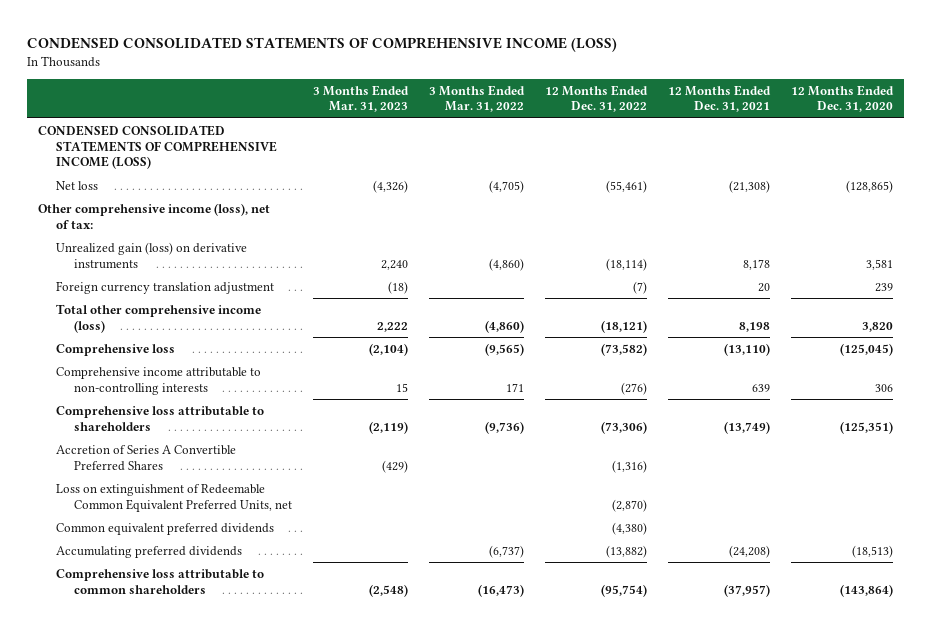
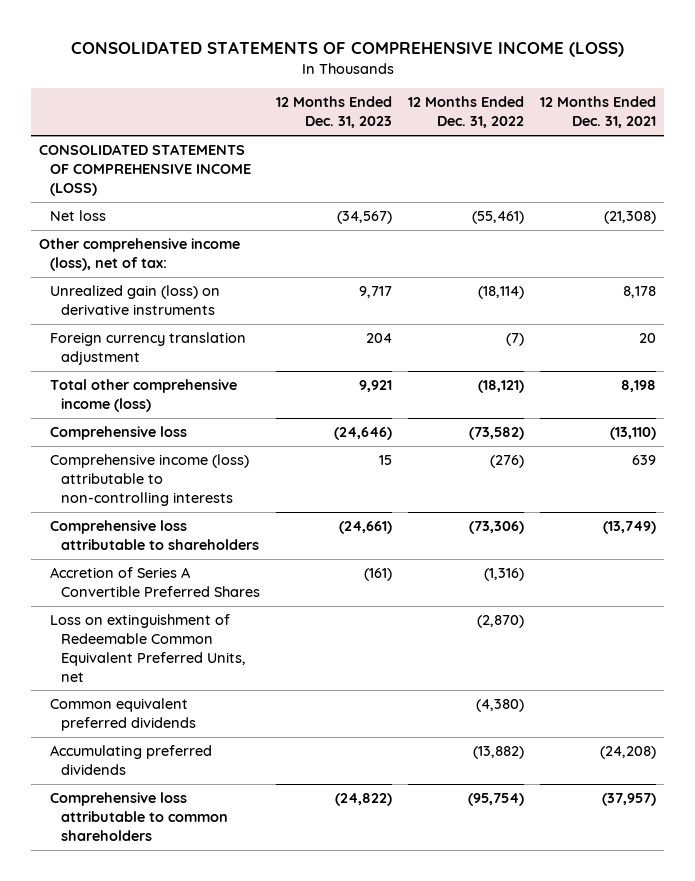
- CONDENSED CONSOLIDATED STATEMENTS OF COMPREHENSIVE INCOME (LOSS)
+ CONSOLIDATED STATEMENTS OF COMPREHENSIVE INCOME (LOSS)
- | 3 Months Ended Mar. 31, 2023 | 3 Months Ended Mar. 31, 2022 | 12 Months Ended Dec. 31, 2022 | 12 Months Ended Dec. 31, 2021 | 12 Months Ended Dec. 31, 2020
+ | 12 Months Ended Dec. 31, 2023 | 12 Months Ended Dec. 31, 2022 | 12 Months Ended Dec. 31, 2021
- CONDENSED CONSOLIDATED STATEMENTS OF COMPREHENSIVE INCOME (LOSS)
+ CONSOLIDATED STATEMENTS OF COMPREHENSIVE INCOME (LOSS)
- Comprehensive income attributable to non-controlling interests | 15 | 171 | (276) | 639 | 306
+ Comprehensive income (loss) attributable to non-controlling interests | 15 | (276) | 639

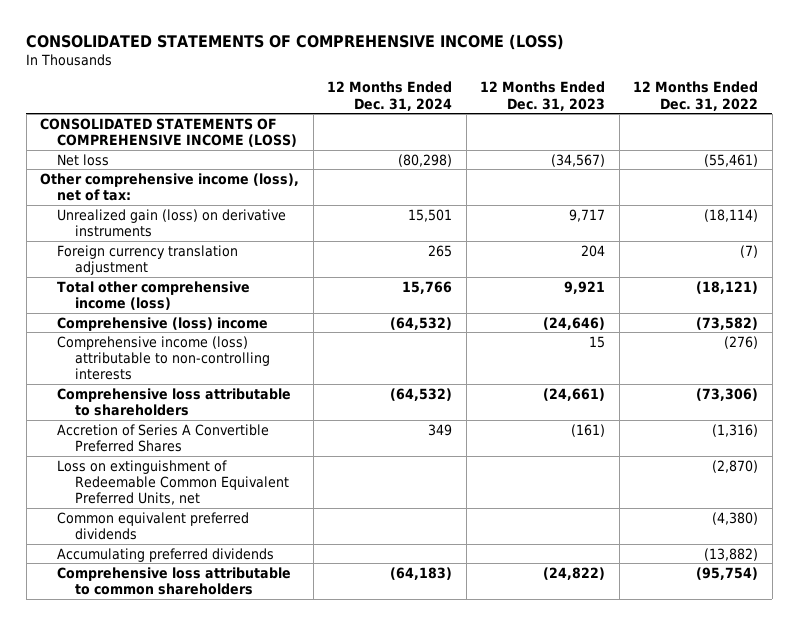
- | 12 Months Ended Dec. 31, 2023 | 12 Months Ended Dec. 31, 2022 | 12 Months Ended Dec. 31, 2021
+ | 12 Months Ended Dec. 31, 2024 | 12 Months Ended Dec. 31, 2023 | 12 Months Ended Dec. 31, 2022
- Comprehensive loss | (24,646) | (73,582) | (13,110)
+ Comprehensive (loss) income | (64,532) | (24,646) | (73,582)

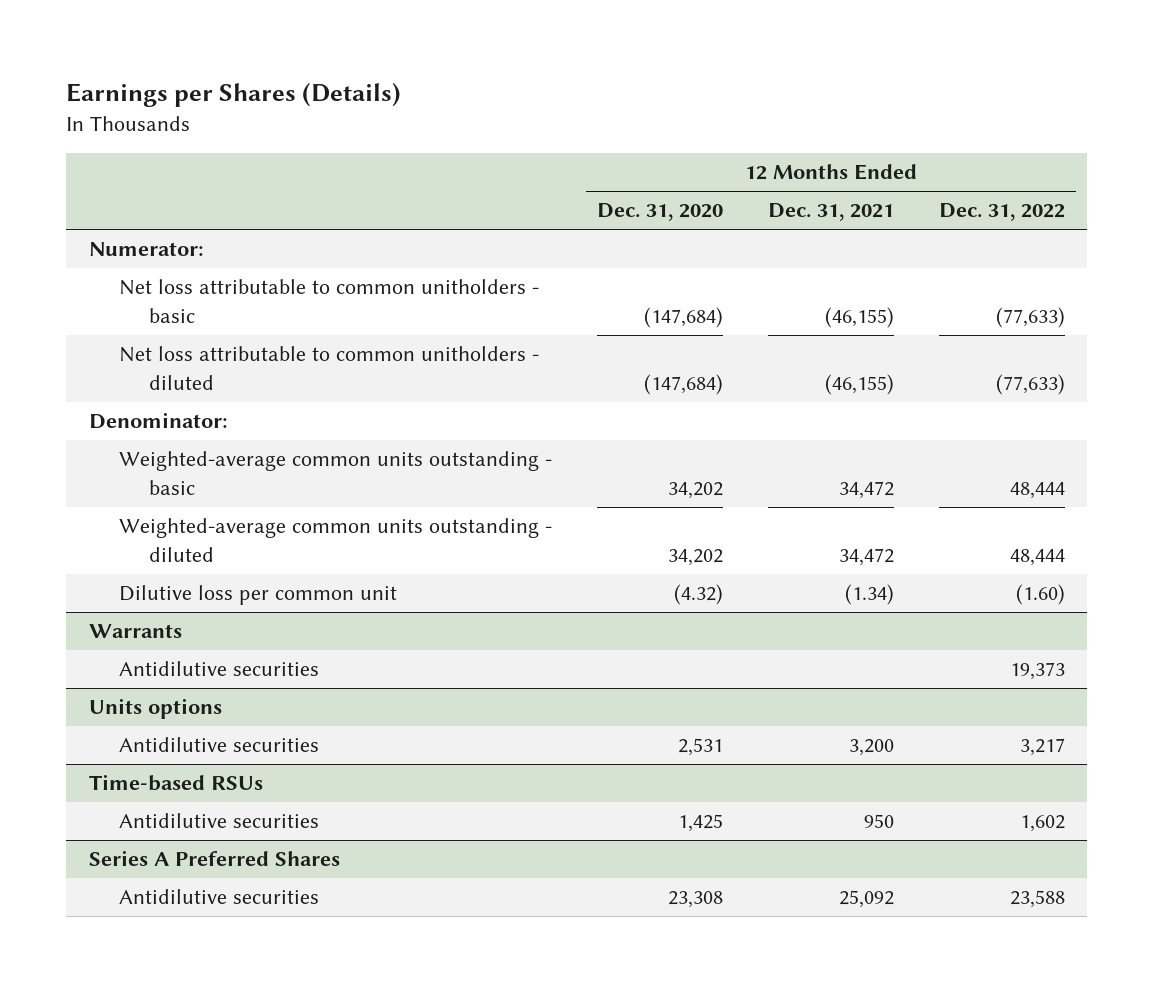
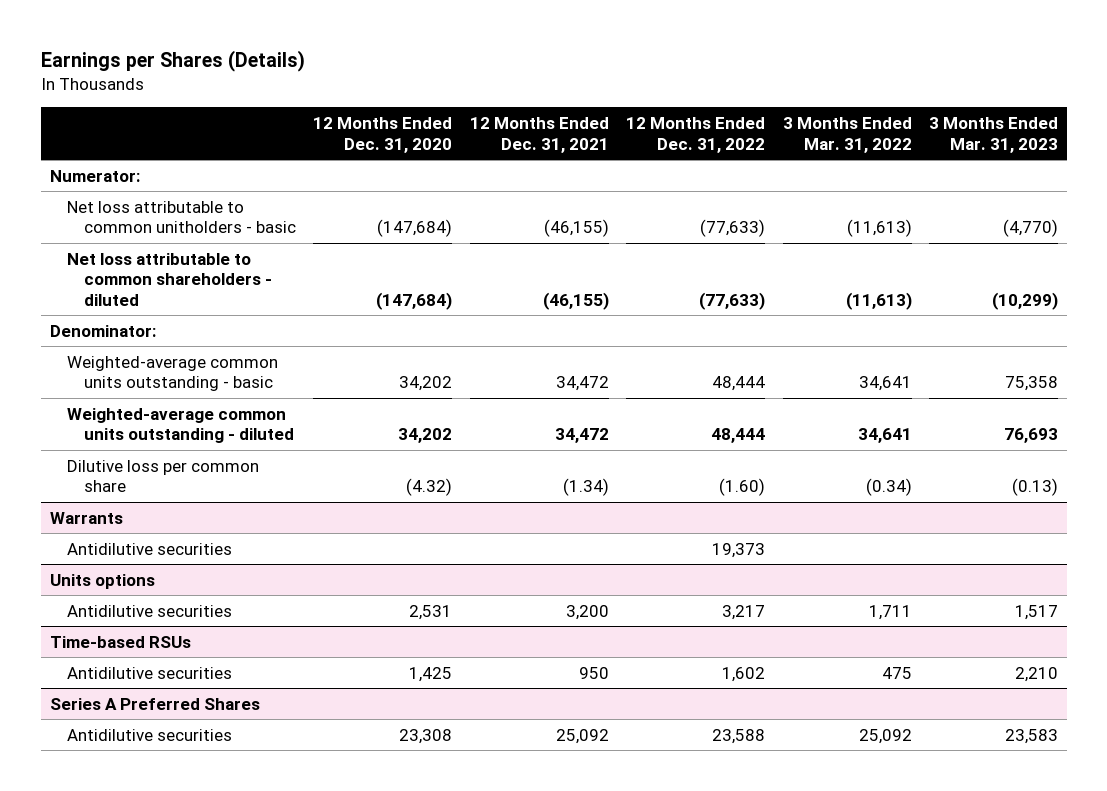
- | 12 Months Ended Dec. 31, 2020 | 12 Months Ended Dec. 31, 2021 | 12 Months Ended Dec. 31, 2022
+ | 12 Months Ended Dec. 31, 2020 | 12 Months Ended Dec. 31, 2021 | 12 Months Ended Dec. 31, 2022 | 3 Months Ended Mar. 31, 2022 | 3 Months Ended Mar. 31, 2023
- Net loss attributable to common unitholders - diluted | (147,684) | (46,155) | (77,633)
+ Net loss attributable to common shareholders - diluted | (147,684) | (46,155) | (77,633) | (11,613) | (10,299)
- Dilutive loss per common unit | (4.32) | (1.34) | (1.60)
+ Dilutive loss per common share | (4.32) | (1.34) | (1.60) | (0.34) | (0.13)

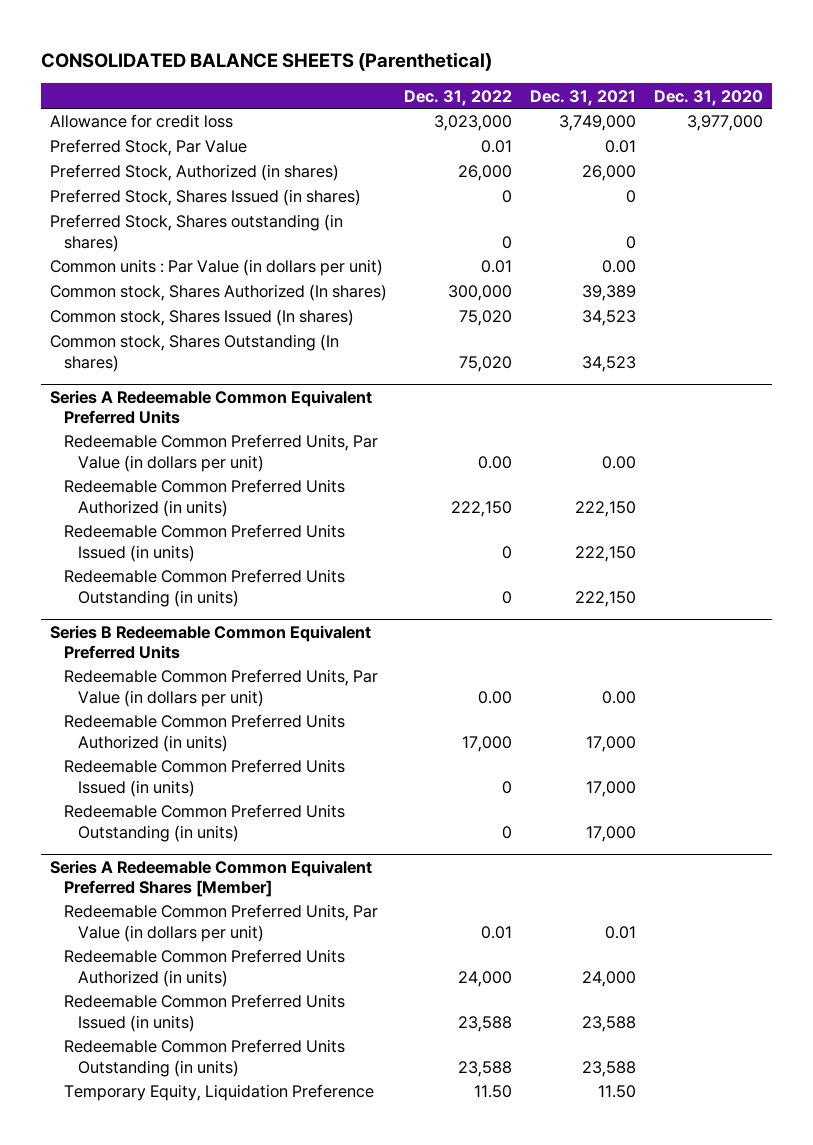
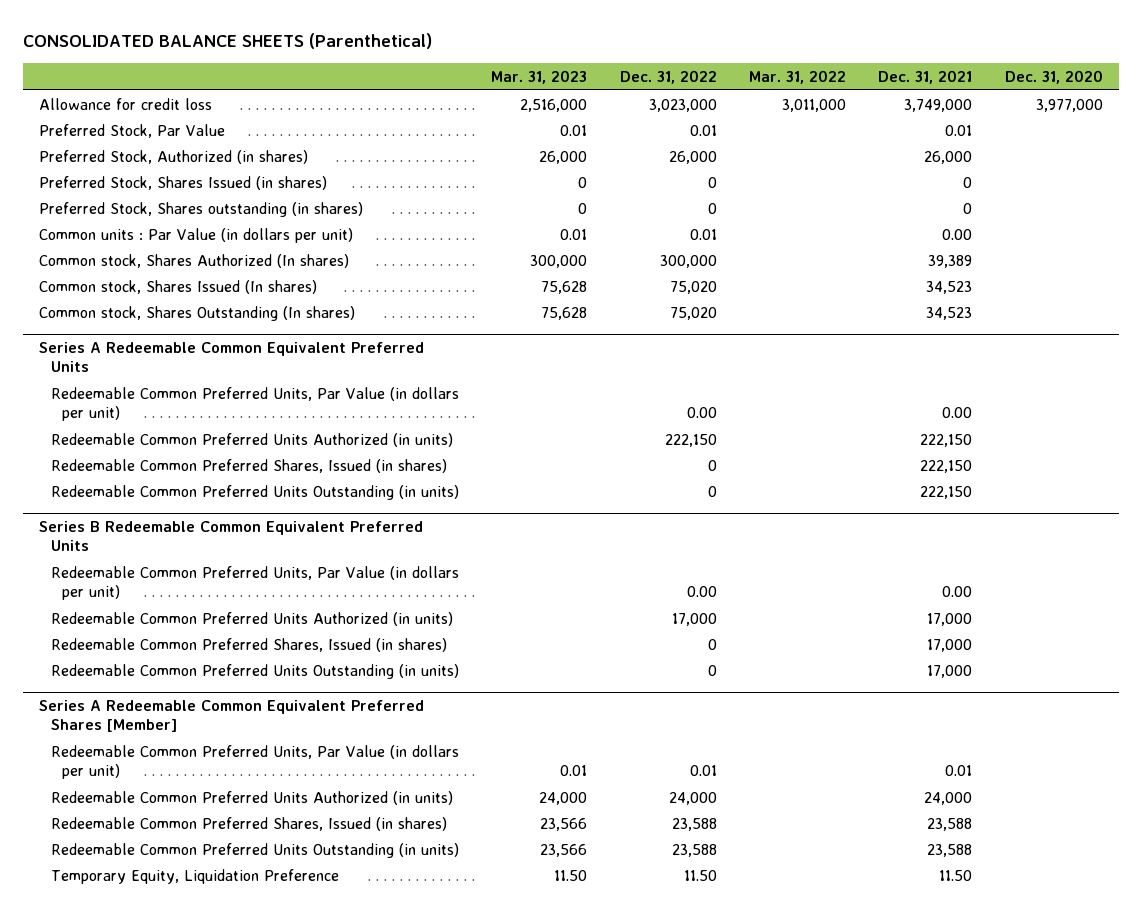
- | Dec. 31, 2022 | Dec. 31, 2021 | Dec. 31, 2020
+ | Mar. 31, 2023 | Dec. 31, 2022 | Mar. 31, 2022 | Dec. 31, 2021 | Dec. 31, 2020
@ Series A Redeemable Common Equivalent Preferred Units
- Redeemable Common Preferred Units Issued (in units) | 0 | 222,150 |
+ Redeemable Common Preferred Shares, Issued (in shares) | | 0 | | 222,150 |
@ Series B Redeemable Common Equivalent Preferred Units
- Redeemable Common Preferred Units Issued (in units) | 0 | 17,000 |
+ Redeemable Common Preferred Shares, Issued (in shares) | | 0 | | 17,000 |
@ Series A Redeemable Common Equivalent Preferred Shares [Member]
- Redeemable Common Preferred Units Issued (in units) | 23,588 | 23,588 |
+ Redeemable Common Preferred Shares, Issued (in shares) | 23,566 | 23,588 | | 23,588 |

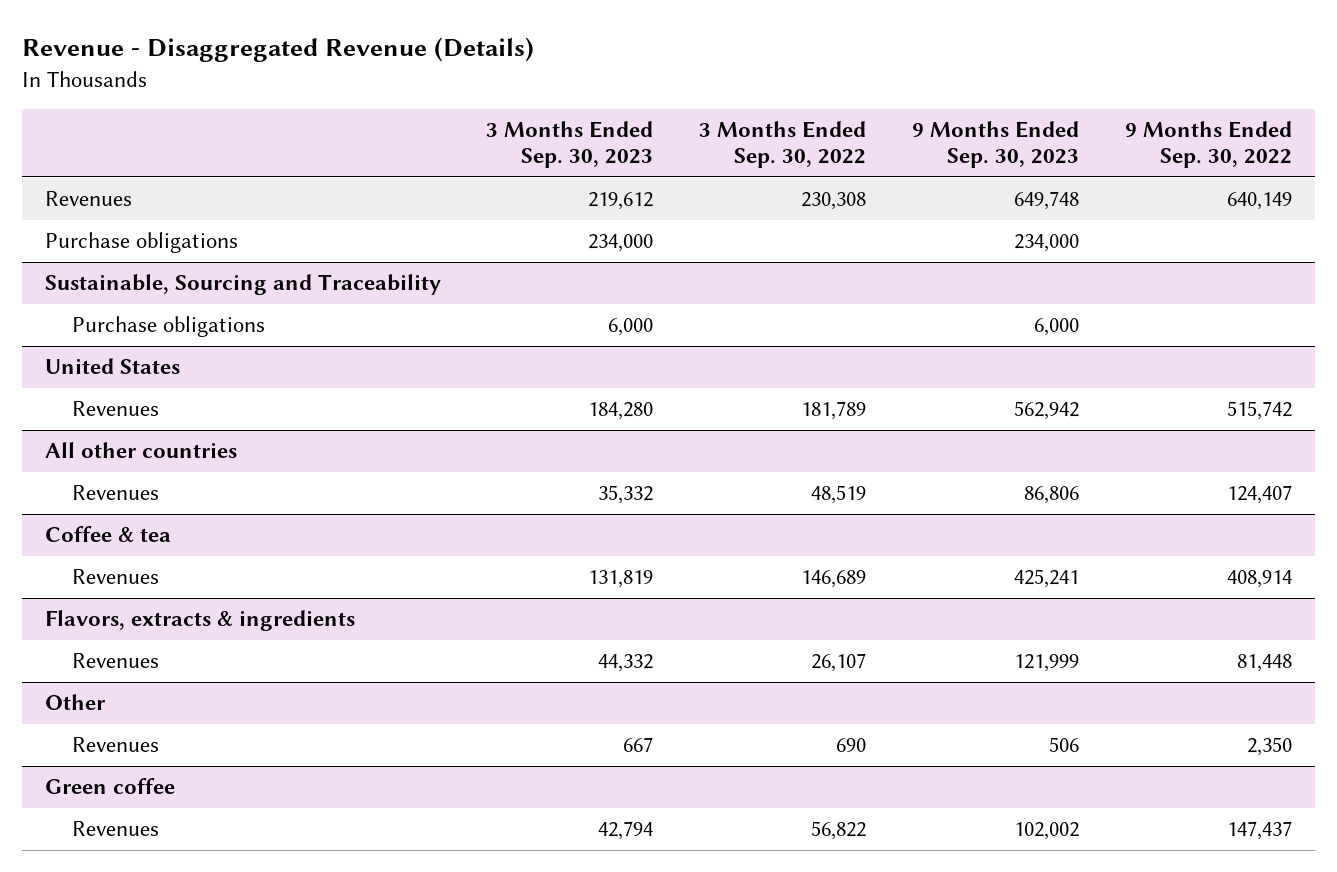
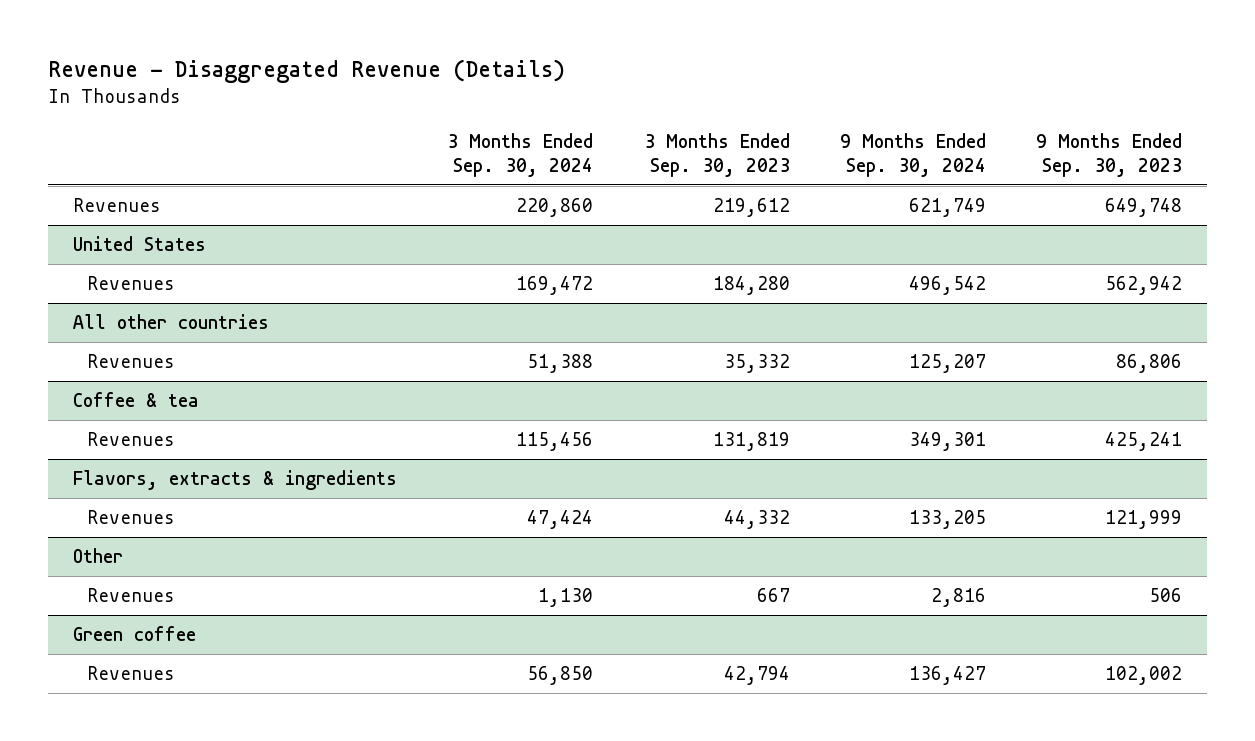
- | 3 Months Ended Sep. 30, 2023 | 3 Months Ended Sep. 30, 2022 | 9 Months Ended Sep. 30, 2023 | 9 Months Ended Sep. 30, 2022
+ | 3 Months Ended Sep. 30, 2024 | 3 Months Ended Sep. 30, 2023 | 9 Months Ended Sep. 30, 2024 | 9 Months Ended Sep. 30, 2023
- Purchase obligations | 234,000 | | 234,000 |
- Sustainable, Sourcing and Traceability
- Purchase obligations | 6,000 | | 6,000 |

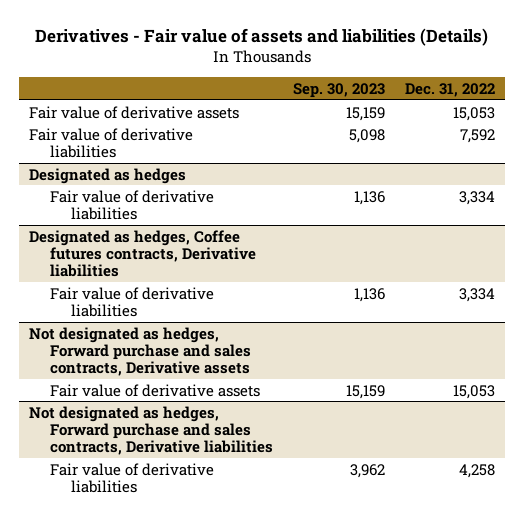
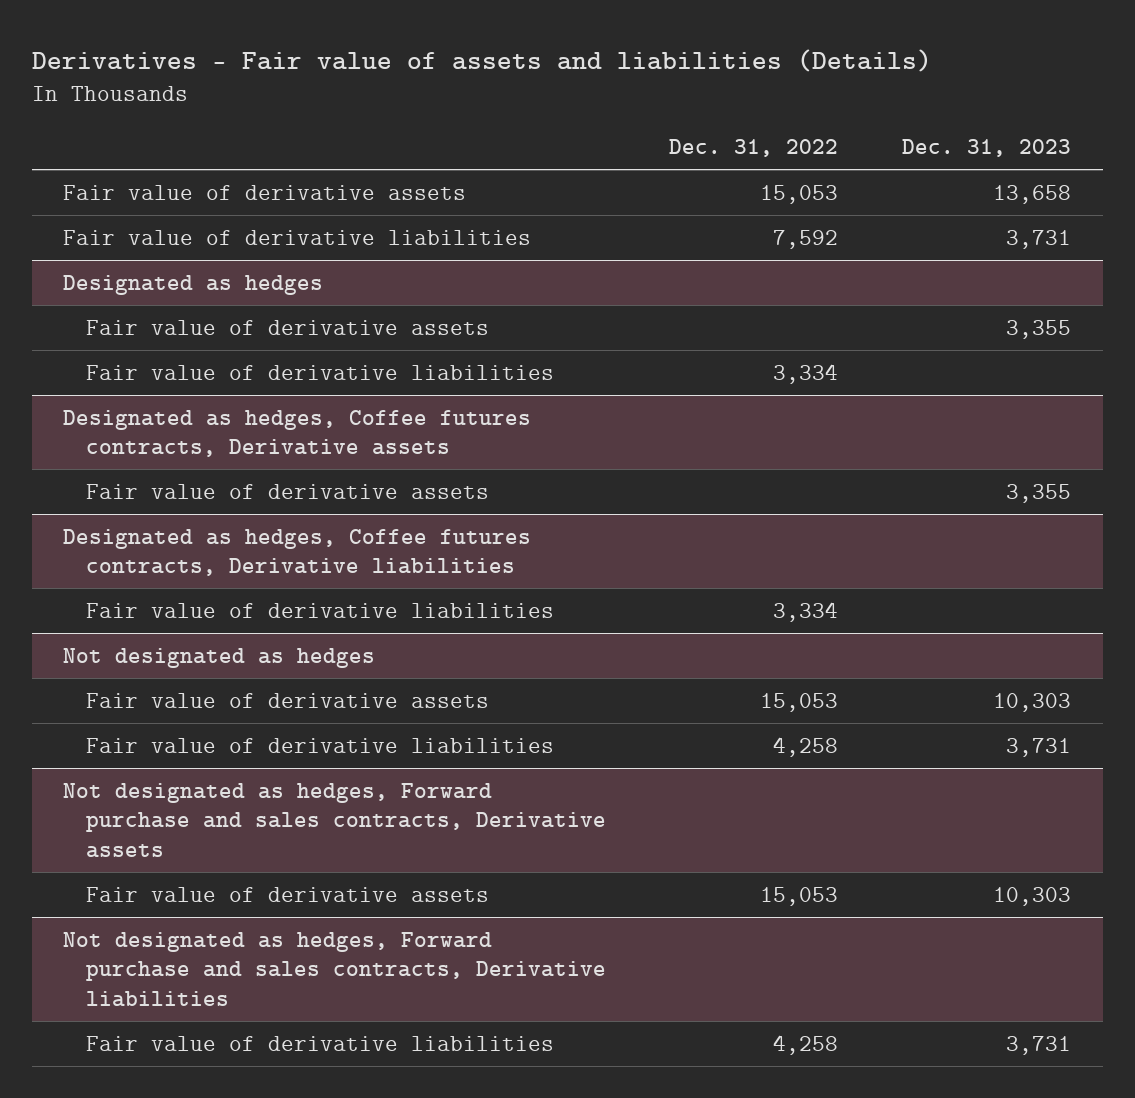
- | Sep. 30, 2023 | Dec. 31, 2022
+ | Dec. 31, 2022 | Dec. 31, 2023
@ Designated as hedges
+ Fair value of derivative assets | | 3,355
+ Designated as hedges, Coffee futures contracts, Derivative assets
+ Fair value of derivative assets | | 3,355
+ Not designated as hedges
+ Fair value of derivative assets | 15,053 | 10,303
+ Fair value of derivative liabilities | 4,258 | 3,731

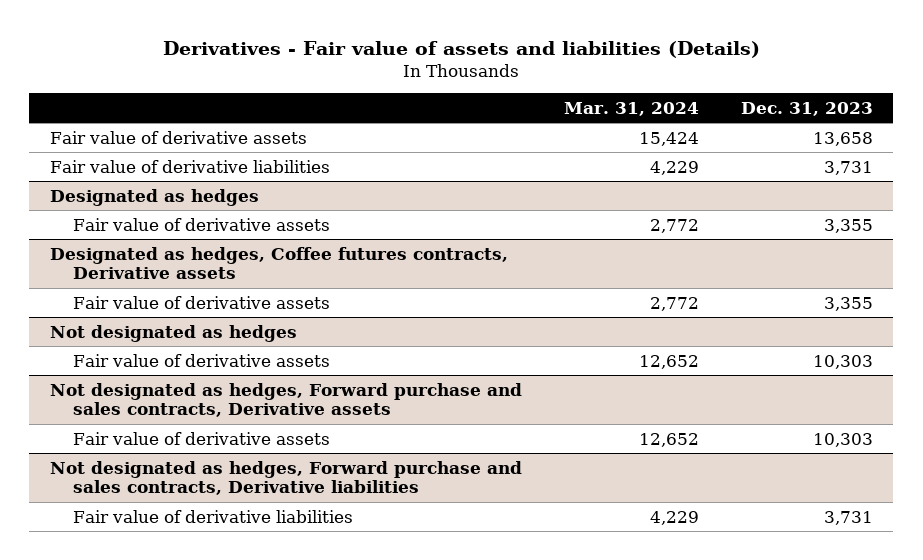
- | Dec. 31, 2022 | Dec. 31, 2023
+ | Mar. 31, 2024 | Dec. 31, 2023
@ Designated as hedges
- Fair value of derivative liabilities | 3,334 |
- Designated as hedges, Coffee futures contracts, Derivative liabilities
- Fair value of derivative liabilities | 3,334 |
@ Not designated as hedges
- Fair value of derivative liabilities | 4,258 | 3,731

